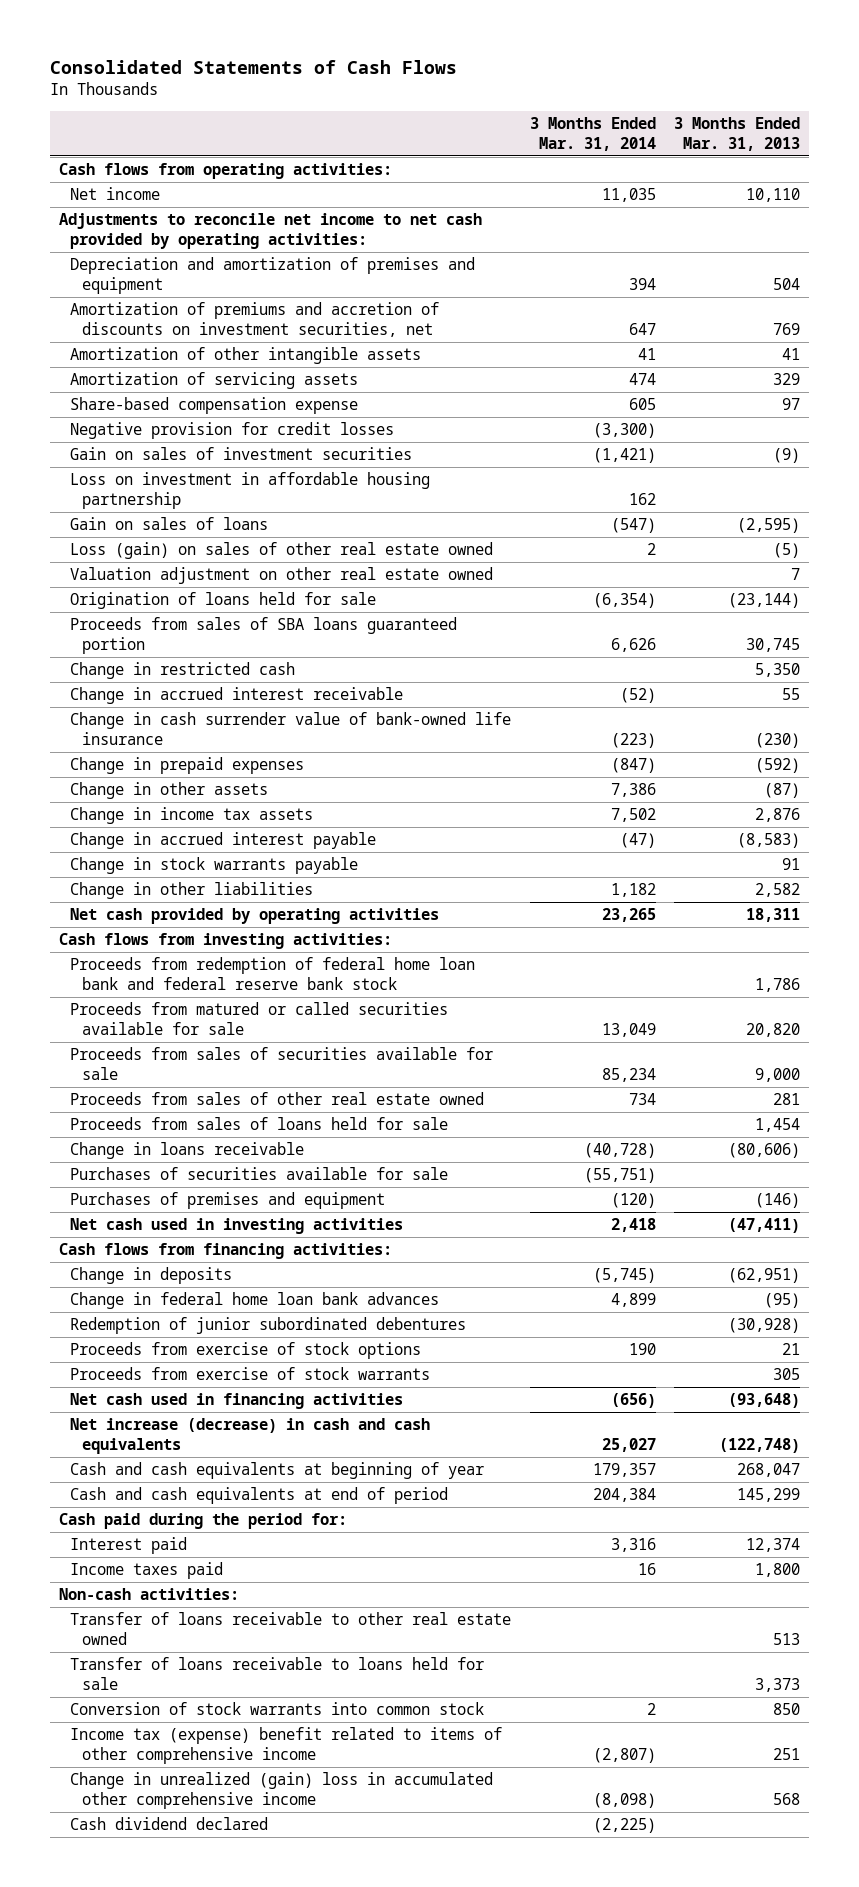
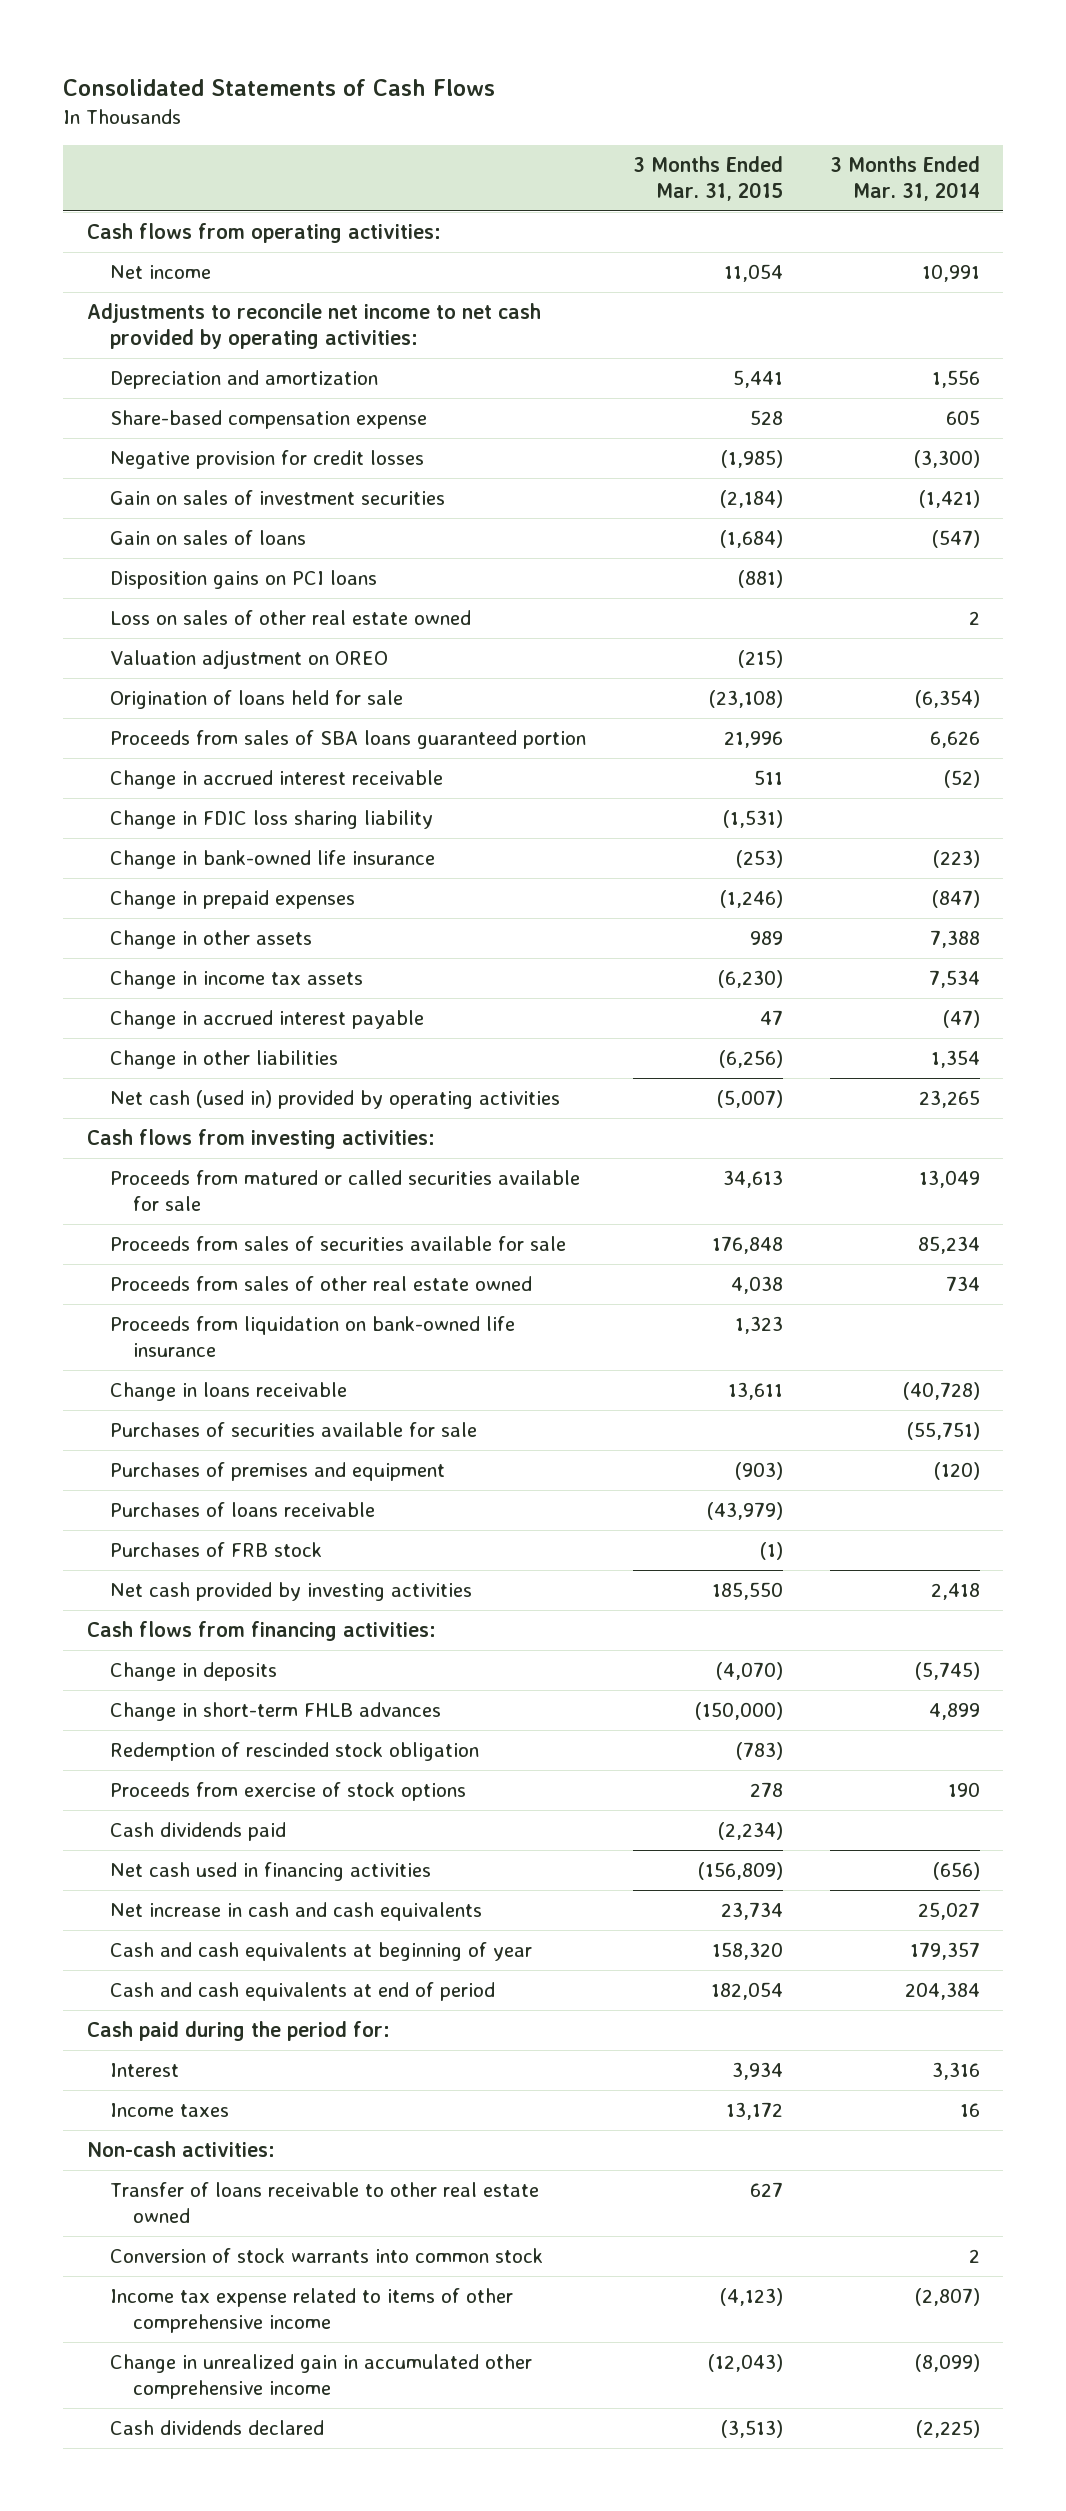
- | 3 Months Ended Mar. 31, 2014 | 3 Months Ended Mar. 31, 2013
+ | 3 Months Ended Mar. 31, 2015 | 3 Months Ended Mar. 31, 2014
- Net income | 11,035 | 10,110
+ Net income | 11,054 | 10,991
- Depreciation and amortization of premises and equipment | 394 | 504
- Amortization of premiums and accretion of discounts on investment securities, net | 647 | 769
- Amortization of other intangible assets | 41 | 41
- Amortization of servicing assets | 474 | 329
+ Depreciation and amortization | 5,441 | 1,556
- Loss on investment in affordable housing partnership | 162 |
- Loss (gain) on sales of other real estate owned | 2 | (5)
- Valuation adjustment on other real estate owned | | 7
+ Disposition gains on PCI loans | (881) |
+ Loss on sales of other real estate owned | | 2
+ Valuation adjustment on OREO | (215) |
- Change in restricted cash | | 5,350
- Change in cash surrender value of bank-owned life insurance | (223) | (230)
+ Change in FDIC loss sharing liability | (1,531) |
+ Change in bank-owned life insurance | (253) | (223)
- Change in other assets | 7,386 | (87)
- Change in income tax assets | 7,502 | 2,876
+ Change in other assets | 989 | 7,388
+ Change in income tax assets | (6,230) | 7,534
- Change in stock warrants payable | | 91
- Change in other liabilities | 1,182 | 2,582
- Net cash provided by operating activities | 23,265 | 18,311
+ Change in other liabilities | (6,256) | 1,354
+ Net cash (used in) provided by operating activities | (5,007) | 23,265
- Proceeds from redemption of federal home loan bank and federal reserve bank stock | | 1,786
- Proceeds from sales of loans held for sale | | 1,454
+ Proceeds from liquidation on bank-owned life insurance | 1,323 |
- Net cash used in investing activities | 2,418 | (47,411)
+ Purchases of loans receivable | (43,979) |
+ Purchases of FRB stock | (1) |
+ Net cash provided by investing activities | 185,550 | 2,418
- Change in federal home loan bank advances | 4,899 | (95)
- Redemption of junior subordinated debentures | | (30,928)
+ Change in short-term FHLB advances | (150,000) | 4,899
+ Redemption of rescinded stock obligation | (783) |
- Proceeds from exercise of stock warrants | | 305
+ Cash dividends paid | (2,234) |
- Net increase (decrease) in cash and cash equivalents | 25,027 | (122,748)
+ Net increase in cash and cash equivalents | 23,734 | 25,027
- Interest paid | 3,316 | 12,374
- Income taxes paid | 16 | 1,800
+ Interest | 3,934 | 3,316
+ Income taxes | 13,172 | 16
- Transfer of loans receivable to loans held for sale | | 3,373
- Income tax (expense) benefit related to items of other comprehensive income | (2,807) | 251
- Change in unrealized (gain) loss in accumulated other comprehensive income | (8,098) | 568
- Cash dividend declared | (2,225) |
+ Income tax expense related to items of other comprehensive income | (4,123) | (2,807)
+ Change in unrealized gain in accumulated other comprehensive income | (12,043) | (8,099)
+ Cash dividends declared | (3,513) | (2,225)

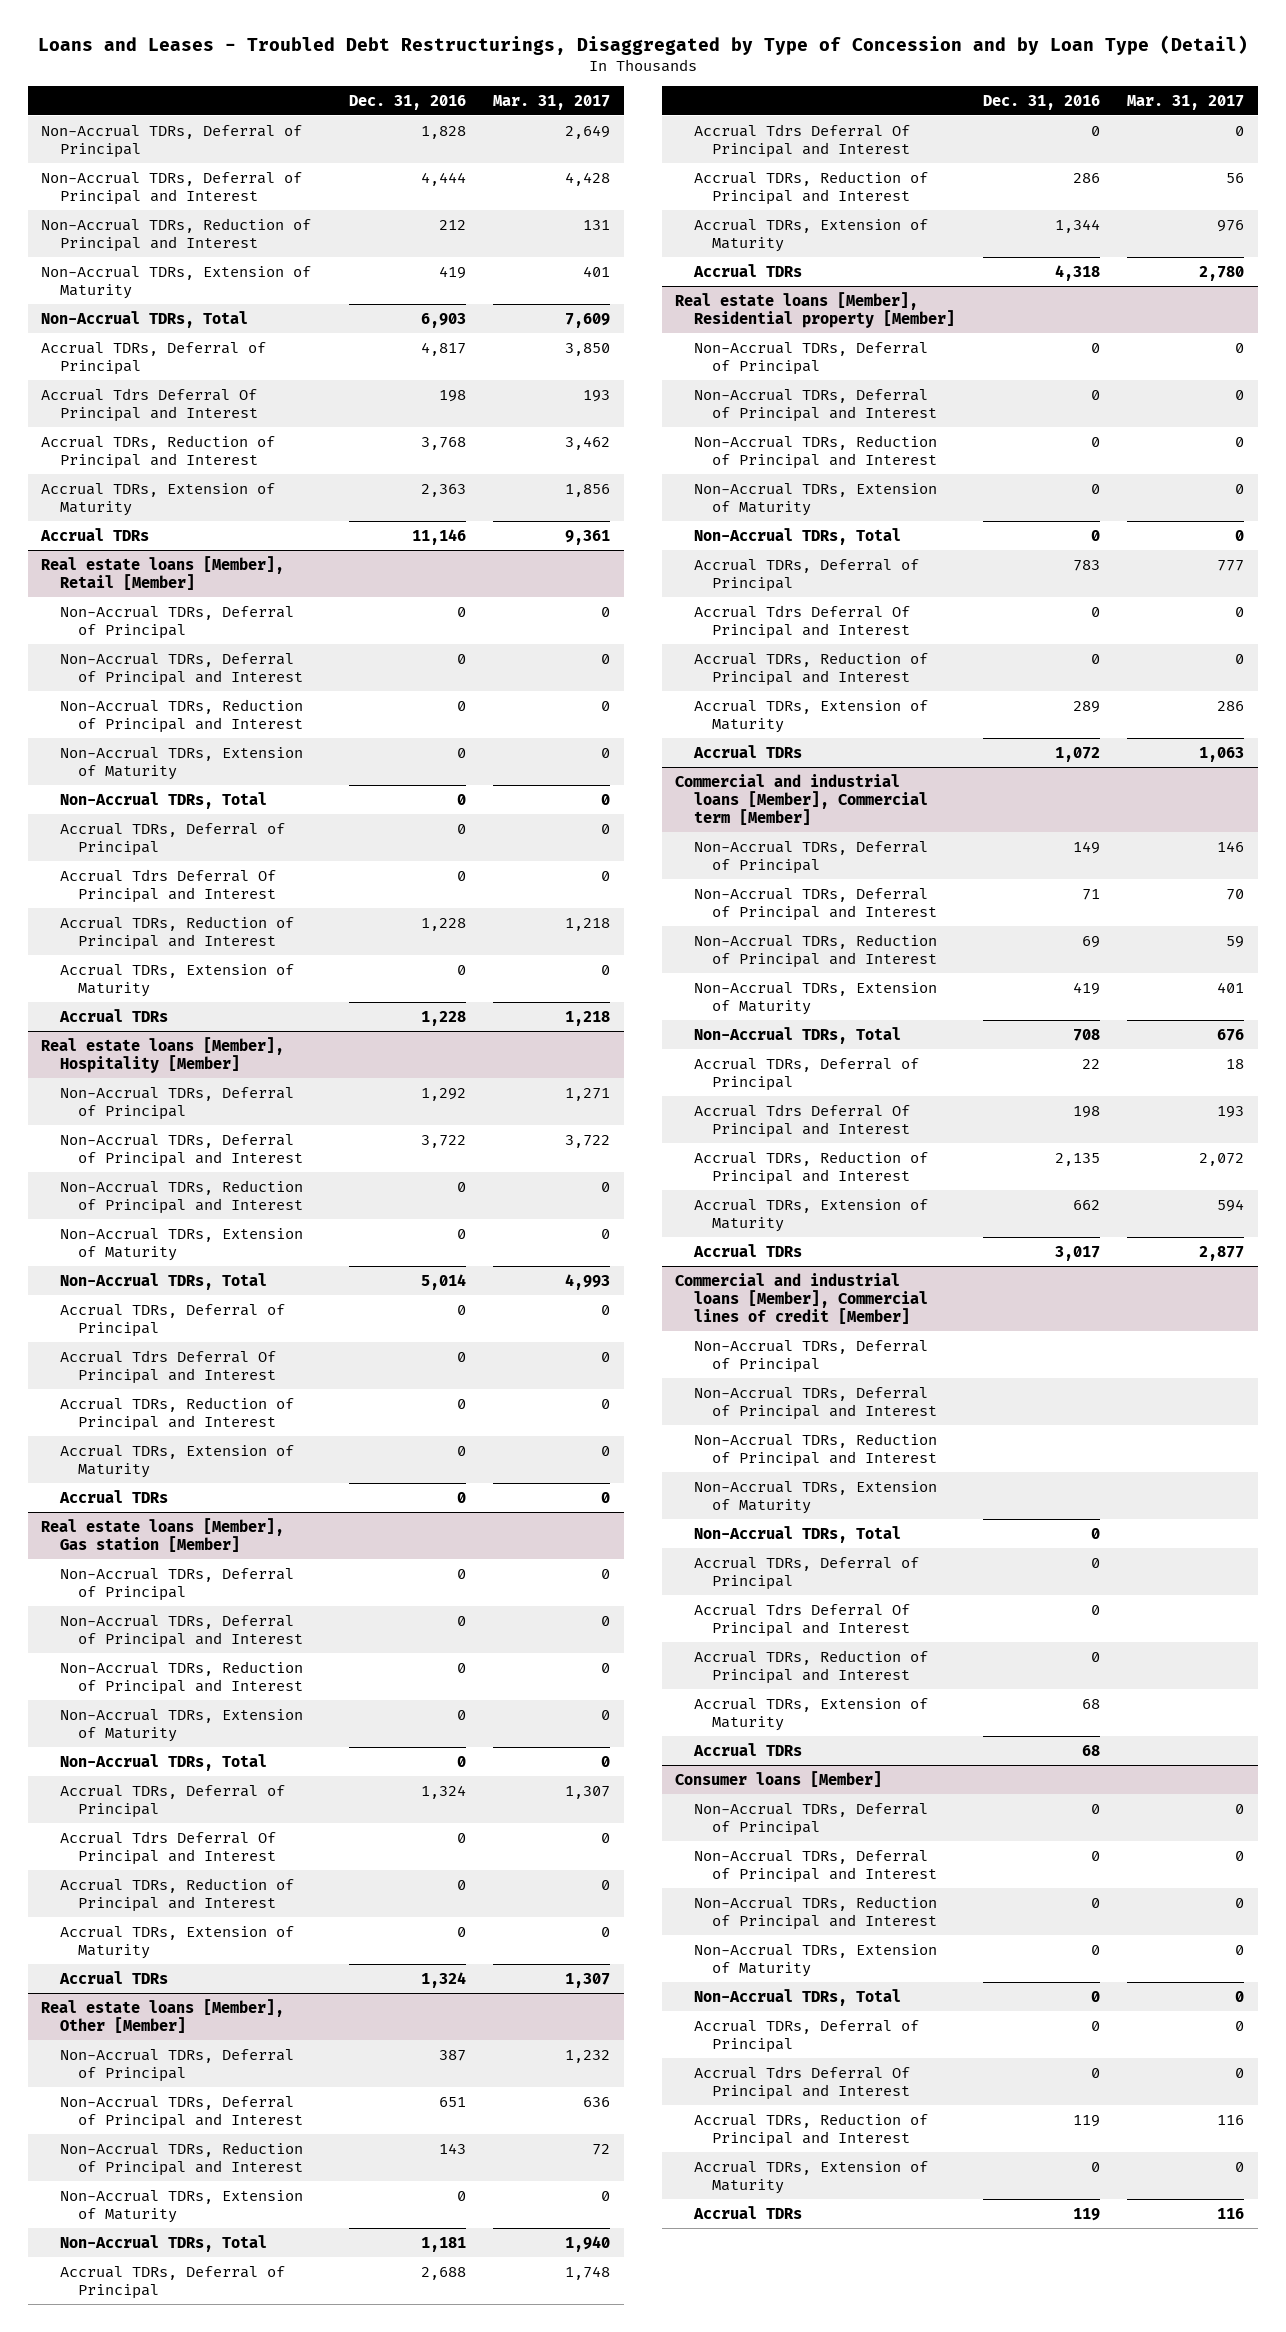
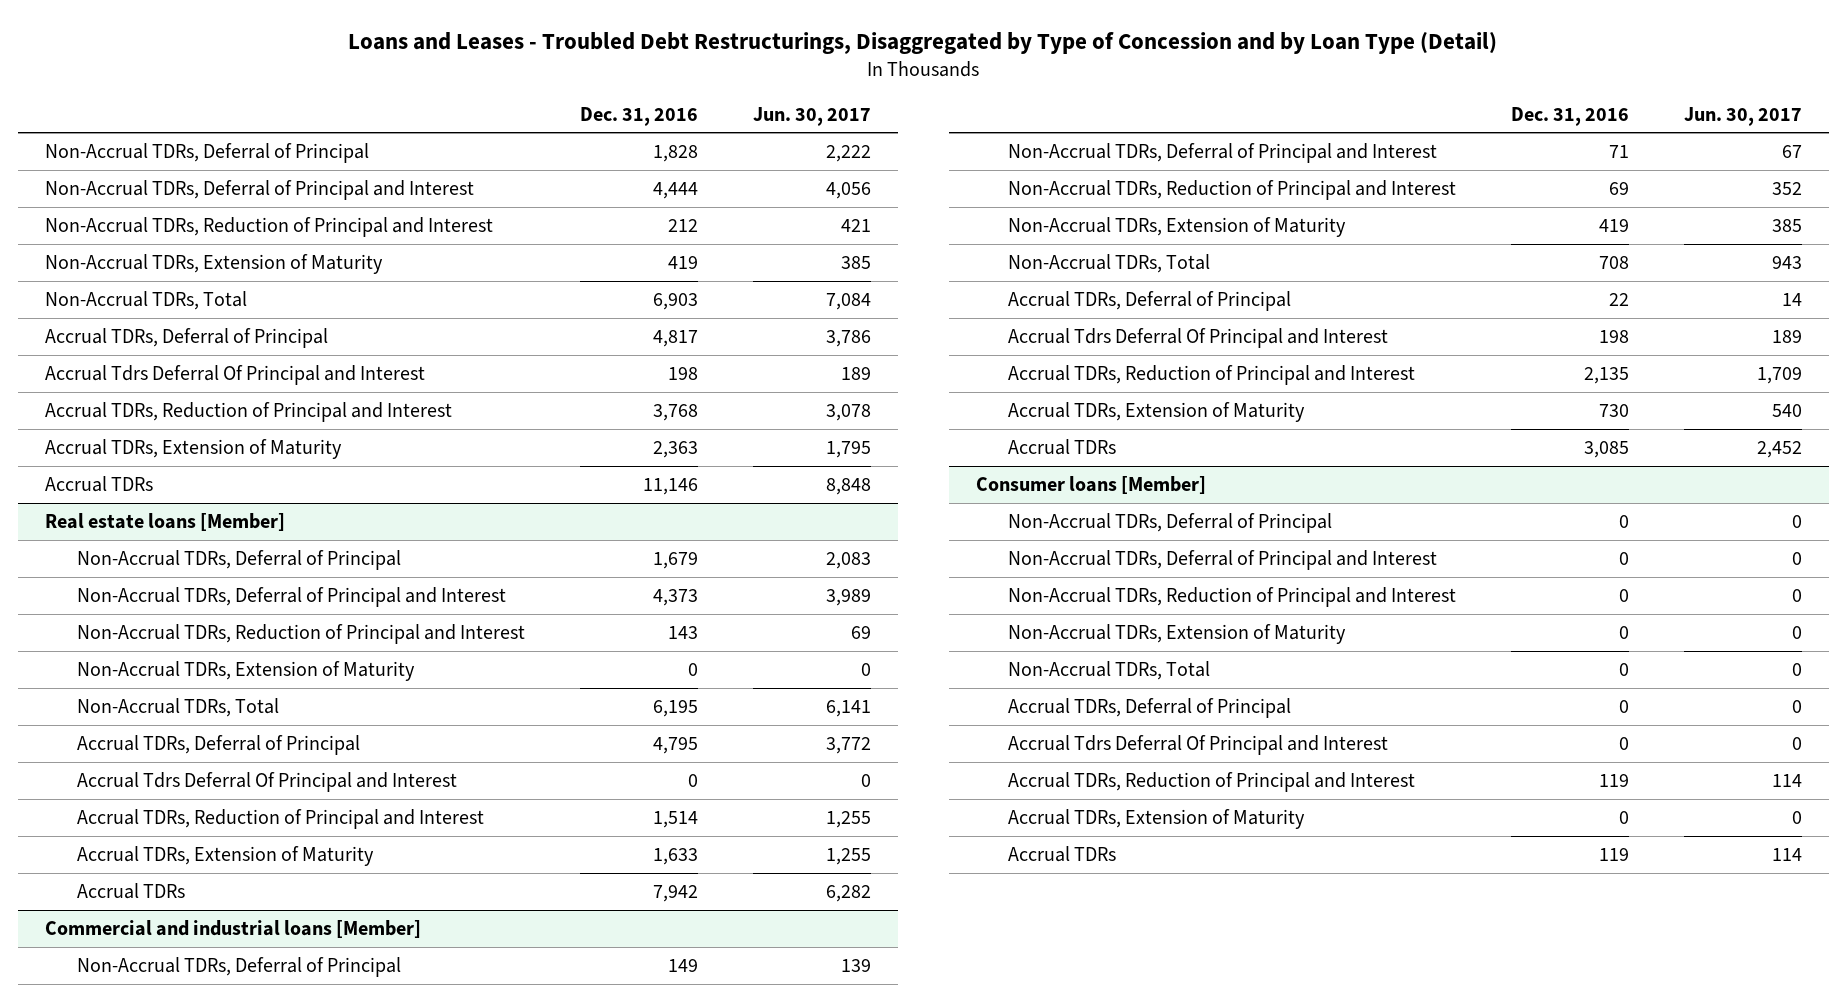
- | Dec. 31, 2016 | Mar. 31, 2017
+ | Dec. 31, 2016 | Jun. 30, 2017
- Real estate loans [Member], Retail [Member]
- Non-Accrual TDRs, Deferral of Principal | 0 | 0
- Non-Accrual TDRs, Deferral of Principal and Interest | 0 | 0
- Non-Accrual TDRs, Reduction of Principal and Interest | 0 | 0
- Non-Accrual TDRs, Extension of Maturity | 0 | 0
- Non-Accrual TDRs, Total | 0 | 0
- Accrual TDRs, Deferral of Principal | 0 | 0
- Accrual Tdrs Deferral Of Principal and Interest | 0 | 0
- Accrual TDRs, Reduction of Principal and Interest | 1,228 | 1,218
- Accrual TDRs, Extension of Maturity | 0 | 0
- Accrual TDRs | 1,228 | 1,218
- Real estate loans [Member], Hospitality [Member]
- Non-Accrual TDRs, Deferral of Principal | 1,292 | 1,271
- Non-Accrual TDRs, Deferral of Principal and Interest | 3,722 | 3,722
- Non-Accrual TDRs, Reduction of Principal and Interest | 0 | 0
- Non-Accrual TDRs, Extension of Maturity | 0 | 0
- Non-Accrual TDRs, Total | 5,014 | 4,993
- Accrual TDRs, Deferral of Principal | 0 | 0
- Accrual Tdrs Deferral Of Principal and Interest | 0 | 0
- Accrual TDRs, Reduction of Principal and Interest | 0 | 0
- Accrual TDRs, Extension of Maturity | 0 | 0
- Accrual TDRs | 0 | 0
- Real estate loans [Member], Gas station [Member]
- Non-Accrual TDRs, Deferral of Principal | 0 | 0
- Non-Accrual TDRs, Deferral of Principal and Interest | 0 | 0
- Non-Accrual TDRs, Reduction of Principal and Interest | 0 | 0
- Non-Accrual TDRs, Extension of Maturity | 0 | 0
- Non-Accrual TDRs, Total | 0 | 0
- Accrual TDRs, Deferral of Principal | 1,324 | 1,307
- Accrual Tdrs Deferral Of Principal and Interest | 0 | 0
- Accrual TDRs, Reduction of Principal and Interest | 0 | 0
- Accrual TDRs, Extension of Maturity | 0 | 0
- Accrual TDRs | 1,324 | 1,307
- Real estate loans [Member], Other [Member]
- Non-Accrual TDRs, Deferral of Principal | 387 | 1,232
- Non-Accrual TDRs, Deferral of Principal and Interest | 651 | 636
+ Real estate loans [Member]
+ Non-Accrual TDRs, Deferral of Principal | 1,679 | 2,083
+ Non-Accrual TDRs, Deferral of Principal and Interest | 4,373 | 3,989
- Non-Accrual TDRs, Total | 1,181 | 1,940
- Accrual TDRs, Deferral of Principal | 2,688 | 1,748
- Accrual Tdrs Deferral Of Principal and Interest | 0 | 0
- Accrual TDRs, Reduction of Principal and Interest | 286 | 56
- Accrual TDRs, Extension of Maturity | 1,344 | 976
- Accrual TDRs | 4,318 | 2,780
- Real estate loans [Member], Residential property [Member]
- Non-Accrual TDRs, Deferral of Principal | 0 | 0
- Non-Accrual TDRs, Deferral of Principal and Interest | 0 | 0
- Non-Accrual TDRs, Reduction of Principal and Interest | 0 | 0
- Non-Accrual TDRs, Extension of Maturity | 0 | 0
- Non-Accrual TDRs, Total | 0 | 0
- Accrual TDRs, Deferral of Principal | 783 | 777
+ Non-Accrual TDRs, Total | 6,195 | 6,141
+ Accrual TDRs, Deferral of Principal | 4,795 | 3,772
- Accrual TDRs, Reduction of Principal and Interest | 0 | 0
- Accrual TDRs, Extension of Maturity | 289 | 286
- Accrual TDRs | 1,072 | 1,063
- Commercial and industrial loans [Member], Commercial term [Member]
+ Accrual TDRs, Reduction of Principal and Interest | 1,514 | 1,255
+ Accrual TDRs, Extension of Maturity | 1,633 | 1,255
+ Accrual TDRs | 7,942 | 6,282
+ Commercial and industrial loans [Member]
- Accrual TDRs, Extension of Maturity | 662 | 594
- Accrual TDRs | 3,017 | 2,877
- Commercial and industrial loans [Member], Commercial lines of credit [Member]
- Non-Accrual TDRs, Deferral of Principal
- Non-Accrual TDRs, Deferral of Principal and Interest
- Non-Accrual TDRs, Reduction of Principal and Interest
- Non-Accrual TDRs, Extension of Maturity
- Non-Accrual TDRs, Total | 0 |
- Accrual TDRs, Deferral of Principal | 0 |
- Accrual Tdrs Deferral Of Principal and Interest | 0 |
- Accrual TDRs, Reduction of Principal and Interest | 0 |
- Accrual TDRs, Extension of Maturity | 68 |
- Accrual TDRs | 68 |
+ Accrual TDRs, Extension of Maturity | 730 | 540
+ Accrual TDRs | 3,085 | 2,452

